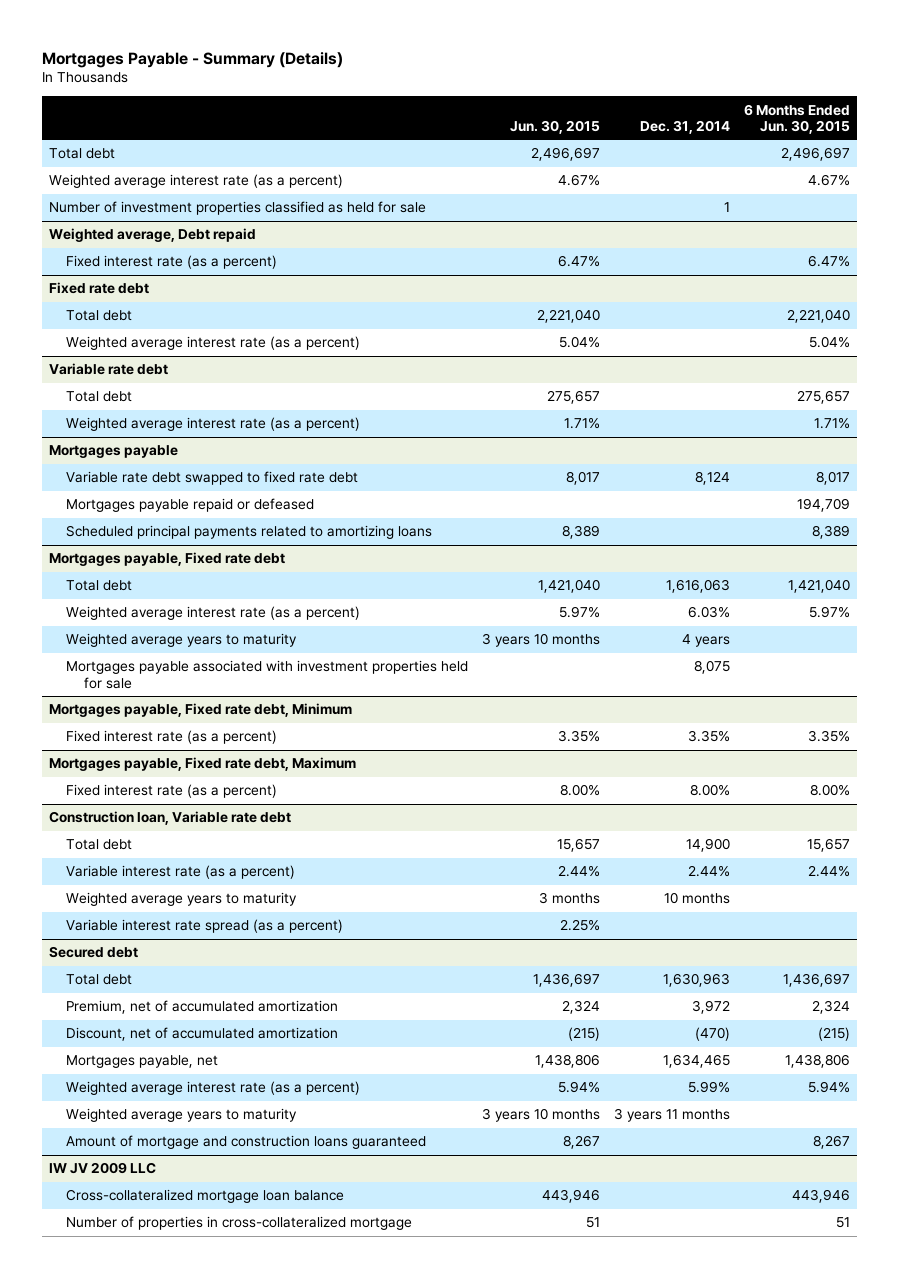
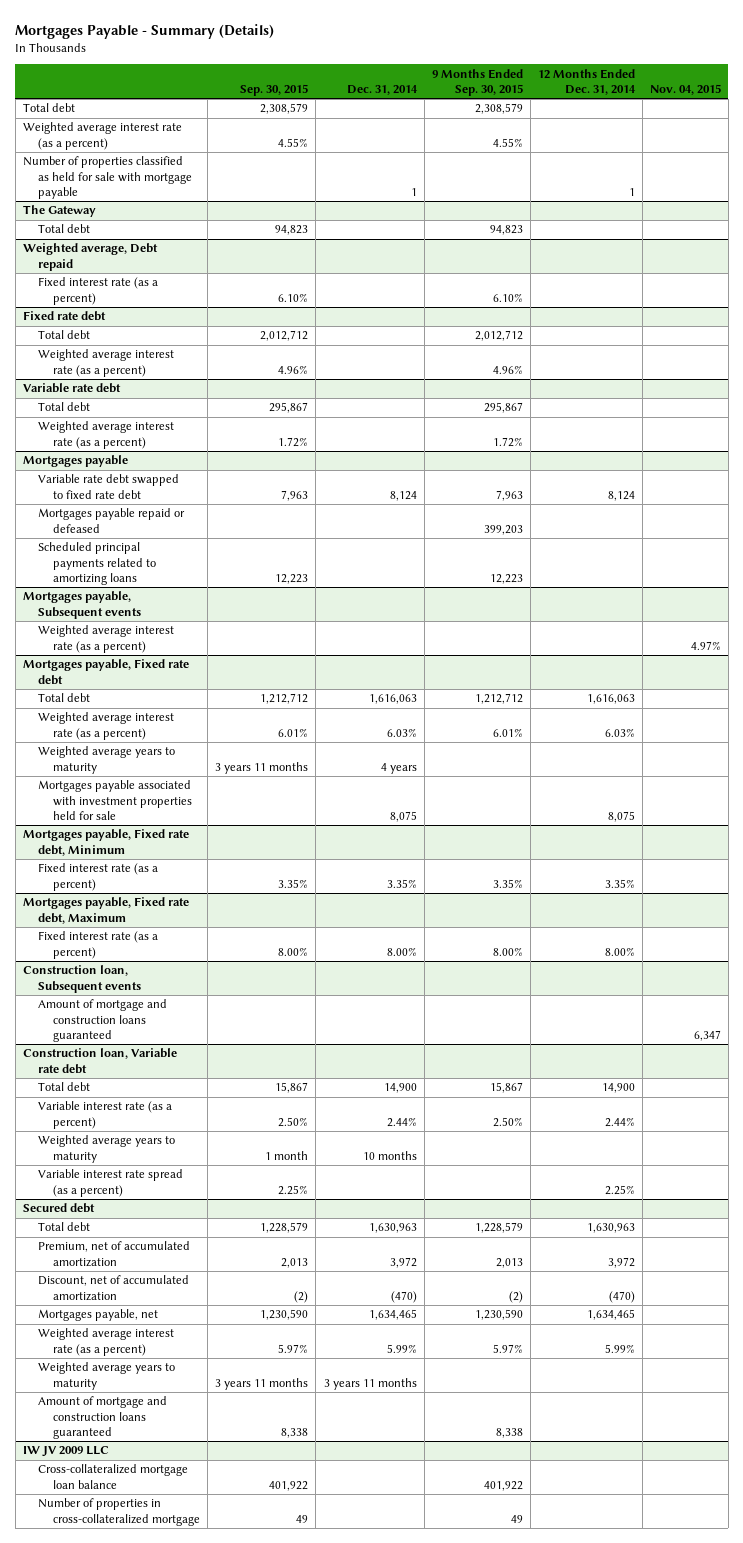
- | Jun. 30, 2015 | Dec. 31, 2014 | 6 Months Ended Jun. 30, 2015
+ | Sep. 30, 2015 | Dec. 31, 2014 | 9 Months Ended Sep. 30, 2015 | 12 Months Ended Dec. 31, 2014 | Nov. 04, 2015
- Number of investment properties classified as held for sale | | 1 |
+ Number of properties classified as held for sale with mortgage payable | | 1 | | 1 |
+ The Gateway
+ Total debt | 94,823 | | 94,823 | |
+ Mortgages payable, Subsequent events
+ Weighted average interest rate (as a percent) | | | | | 4.97%
+ Construction loan, Subsequent events
+ Amount of mortgage and construction loans guaranteed | | | | | 6,347

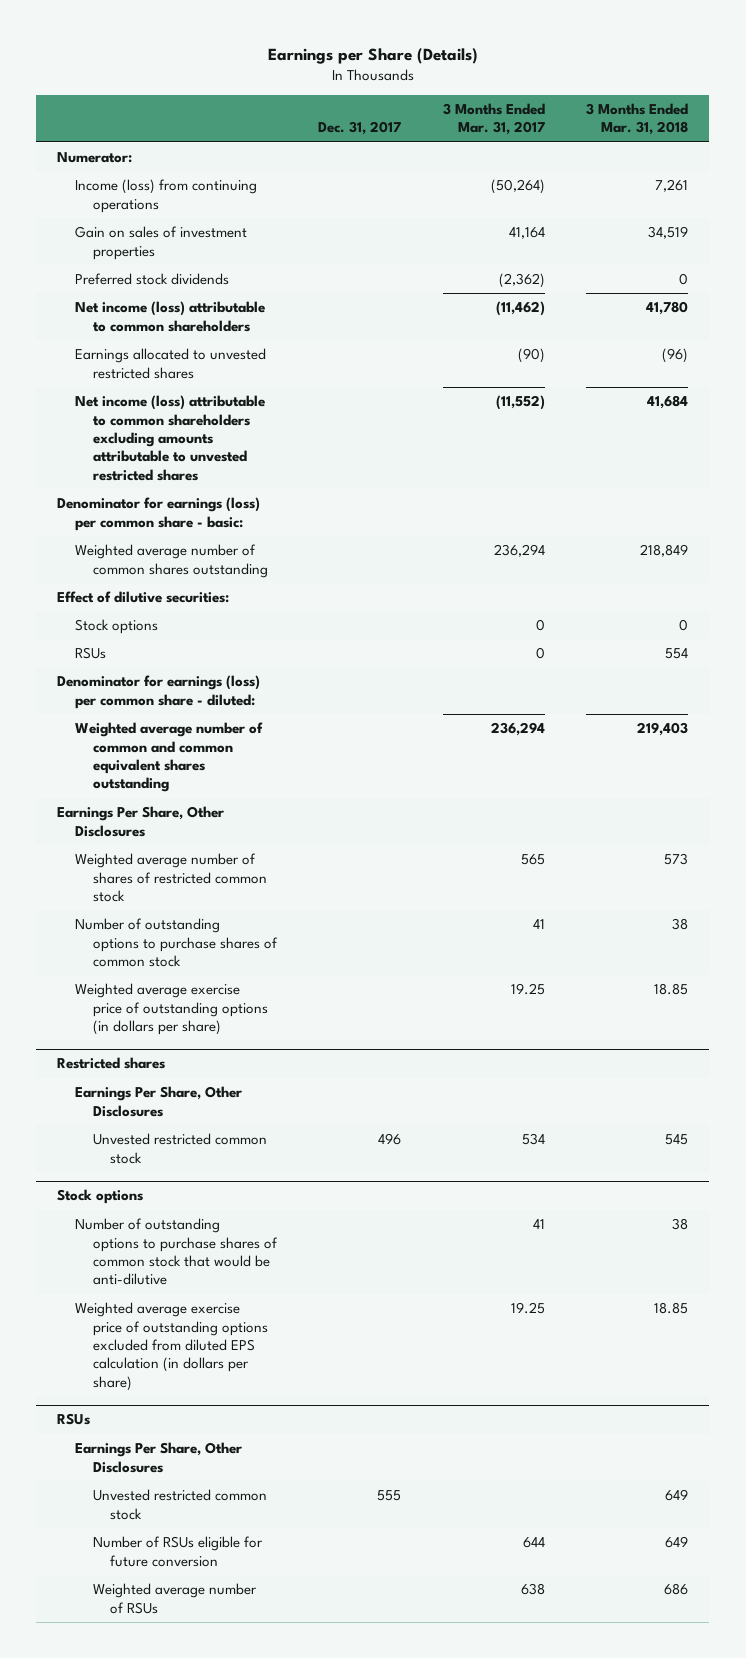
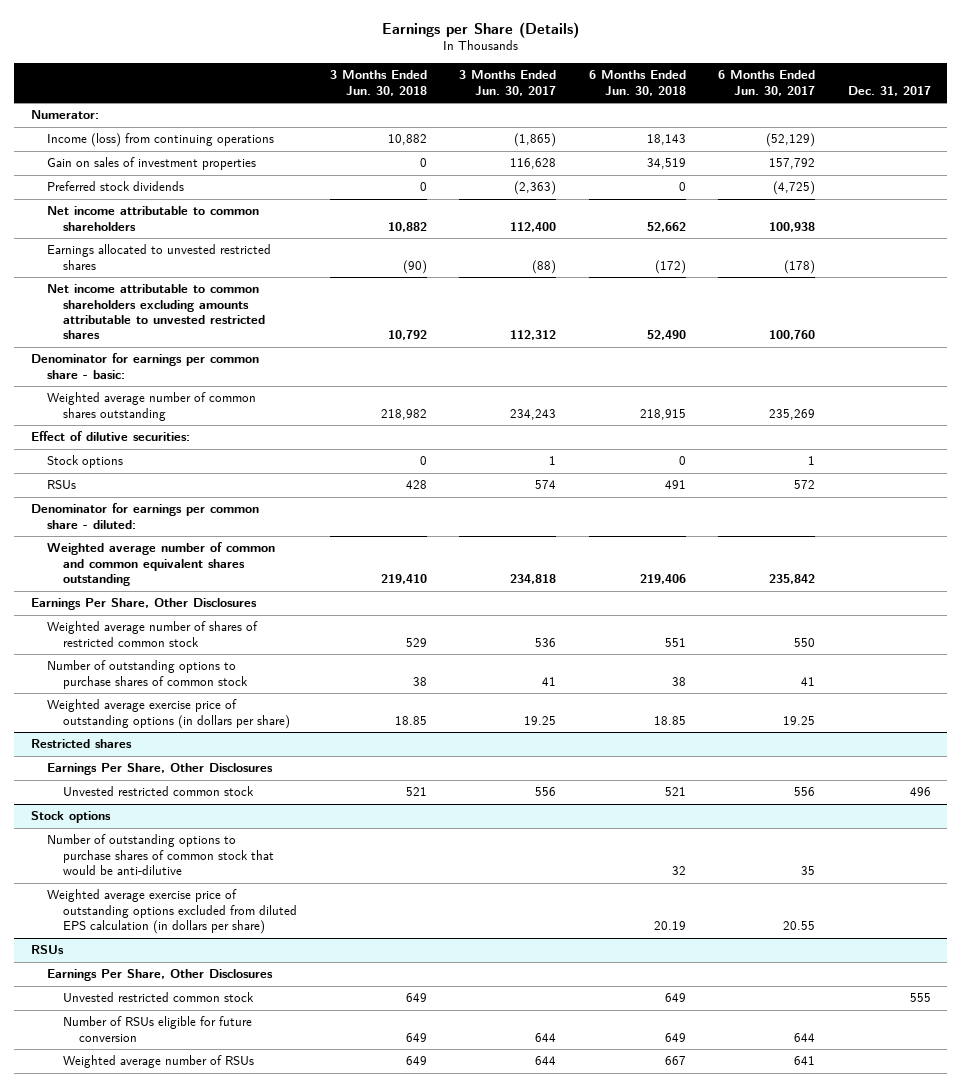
- | Dec. 31, 2017 | 3 Months Ended Mar. 31, 2017 | 3 Months Ended Mar. 31, 2018
+ | 3 Months Ended Jun. 30, 2018 | 3 Months Ended Jun. 30, 2017 | 6 Months Ended Jun. 30, 2018 | 6 Months Ended Jun. 30, 2017 | Dec. 31, 2017
- Net income (loss) attributable to common shareholders | | (11,462) | 41,780
+ Net income attributable to common shareholders | 10,882 | 112,400 | 52,662 | 100,938 |
- Net income (loss) attributable to common shareholders excluding amounts attributable to unvested restricted shares | | (11,552) | 41,684
- Denominator for earnings (loss) per common share - basic:
+ Net income attributable to common shareholders excluding amounts attributable to unvested restricted shares | 10,792 | 112,312 | 52,490 | 100,760 |
+ Denominator for earnings per common share - basic:
- Denominator for earnings (loss) per common share - diluted:
+ Denominator for earnings per common share - diluted:

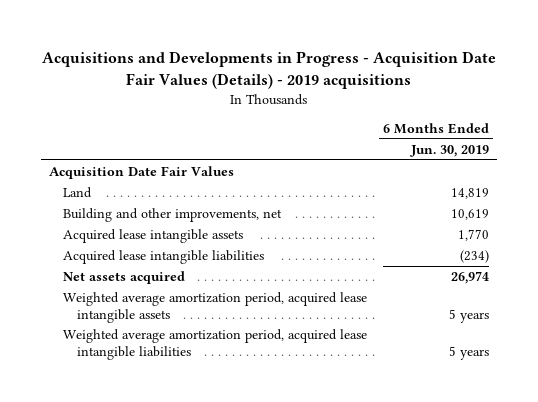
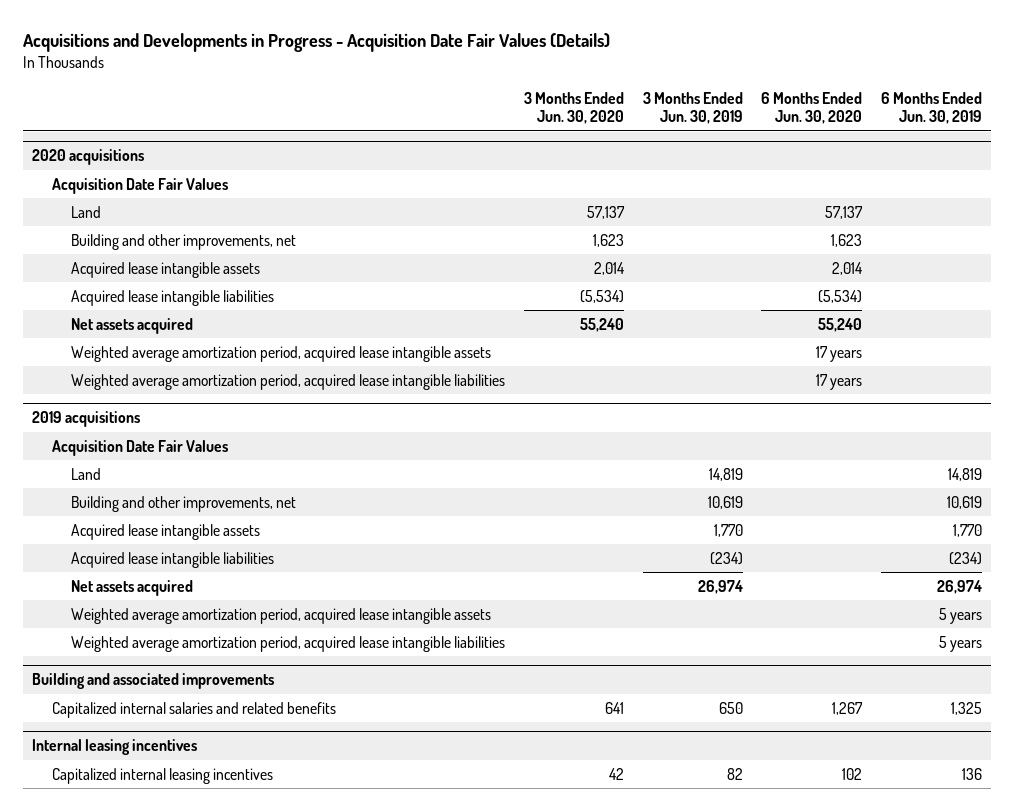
- Acquisitions and Developments in Progress - Acquisition Date Fair Values (Details) - 2019 acquisitions
+ Acquisitions and Developments in Progress - Acquisition Date Fair Values (Details)
- | 6 Months Ended Jun. 30, 2019
+ | 3 Months Ended Jun. 30, 2020 | 3 Months Ended Jun. 30, 2019 | 6 Months Ended Jun. 30, 2020 | 6 Months Ended Jun. 30, 2019
+ 2020 acquisitions
+ Acquisition Date Fair Values
+ Land | 57,137 | | 57,137 |
+ Building and other improvements, net | 1,623 | | 1,623 |
+ Acquired lease intangible assets | 2,014 | | 2,014 |
+ Acquired lease intangible liabilities | (5,534) | | (5,534) |
+ Net assets acquired | 55,240 | | 55,240 |
+ Weighted average amortization period, acquired lease intangible assets | | | 17 years |
+ Weighted average amortization period, acquired lease intangible liabilities | | | 17 years |
+ 2019 acquisitions
+ Building and associated improvements
+ Capitalized internal salaries and related benefits | 641 | 650 | 1,267 | 1,325
+ Internal leasing incentives
+ Capitalized internal leasing incentives | 42 | 82 | 102 | 136

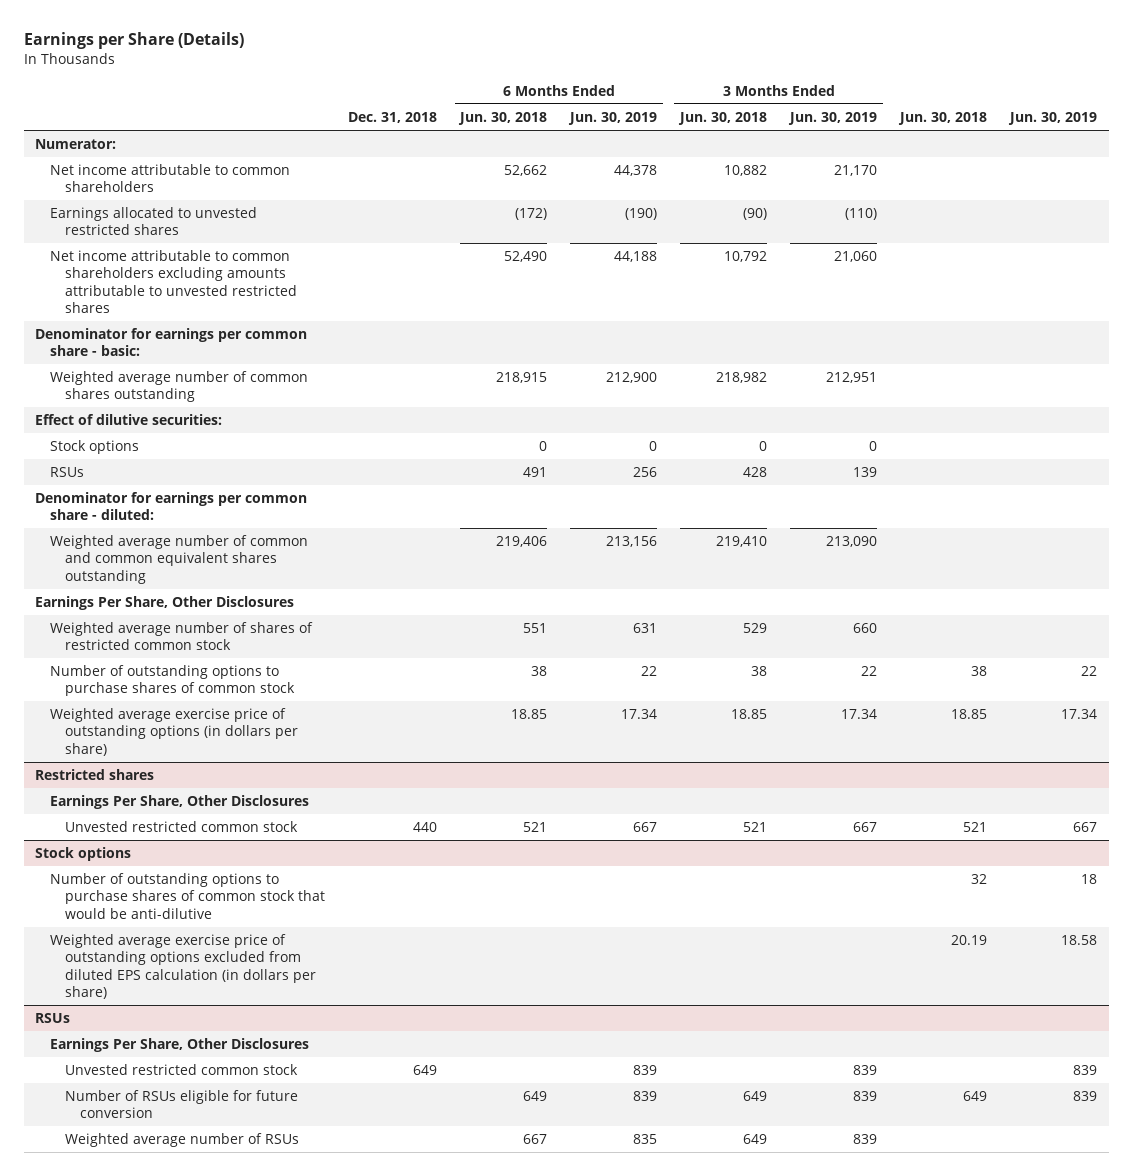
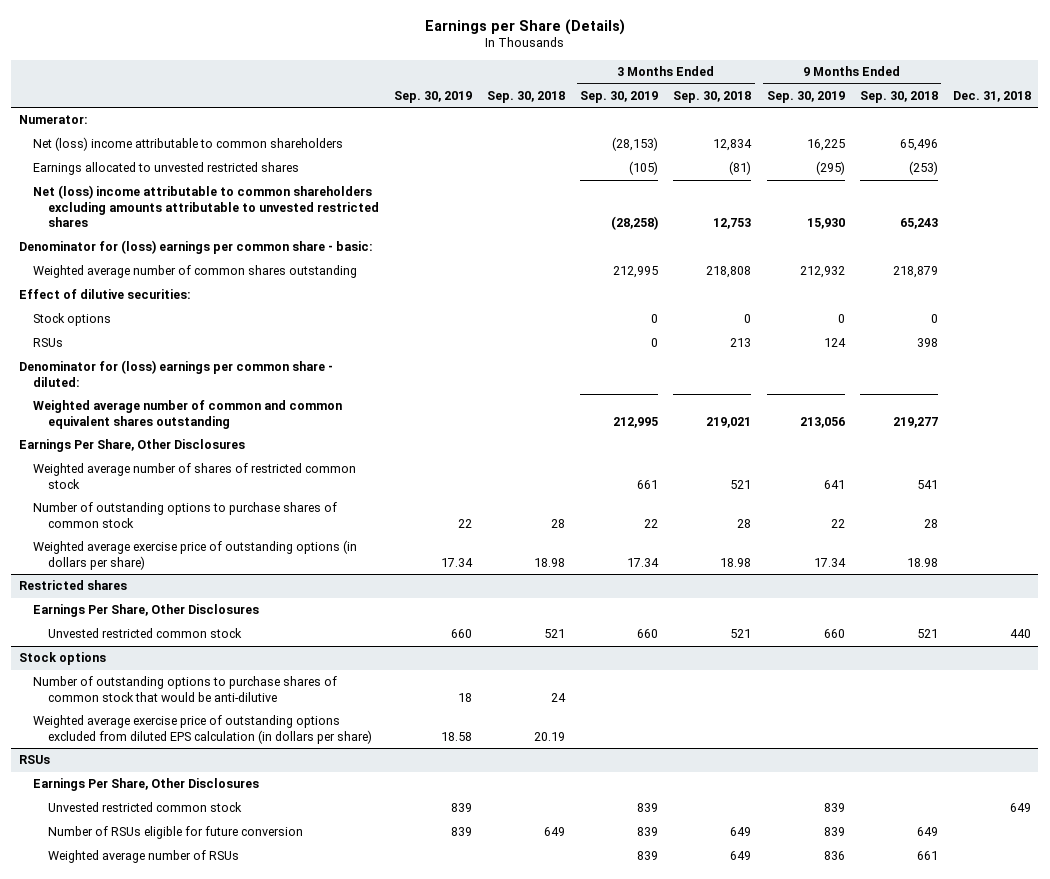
- | Dec. 31, 2018 | 6 Months Ended Jun. 30, 2018 | 6 Months Ended Jun. 30, 2019 | 3 Months Ended Jun. 30, 2018 | 3 Months Ended Jun. 30, 2019 | Jun. 30, 2018 | Jun. 30, 2019
+ | Sep. 30, 2019 | Sep. 30, 2018 | 3 Months Ended Sep. 30, 2019 | 3 Months Ended Sep. 30, 2018 | 9 Months Ended Sep. 30, 2019 | 9 Months Ended Sep. 30, 2018 | Dec. 31, 2018
- Net income attributable to common shareholders | | 52,662 | 44,378 | 10,882 | 21,170 | |
+ Net (loss) income attributable to common shareholders | | | (28,153) | 12,834 | 16,225 | 65,496 |
- Net income attributable to common shareholders excluding amounts attributable to unvested restricted shares | | 52,490 | 44,188 | 10,792 | 21,060 | |
- Denominator for earnings per common share - basic:
+ Net (loss) income attributable to common shareholders excluding amounts attributable to unvested restricted shares | | | (28,258) | 12,753 | 15,930 | 65,243 |
+ Denominator for (loss) earnings per common share - basic:
- Denominator for earnings per common share - diluted:
+ Denominator for (loss) earnings per common share - diluted:

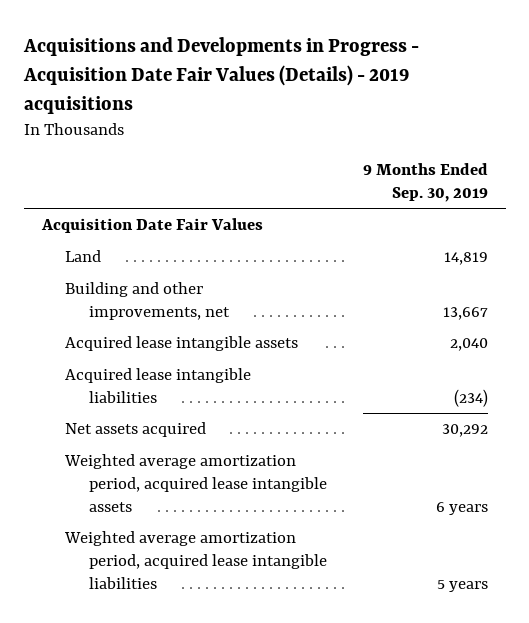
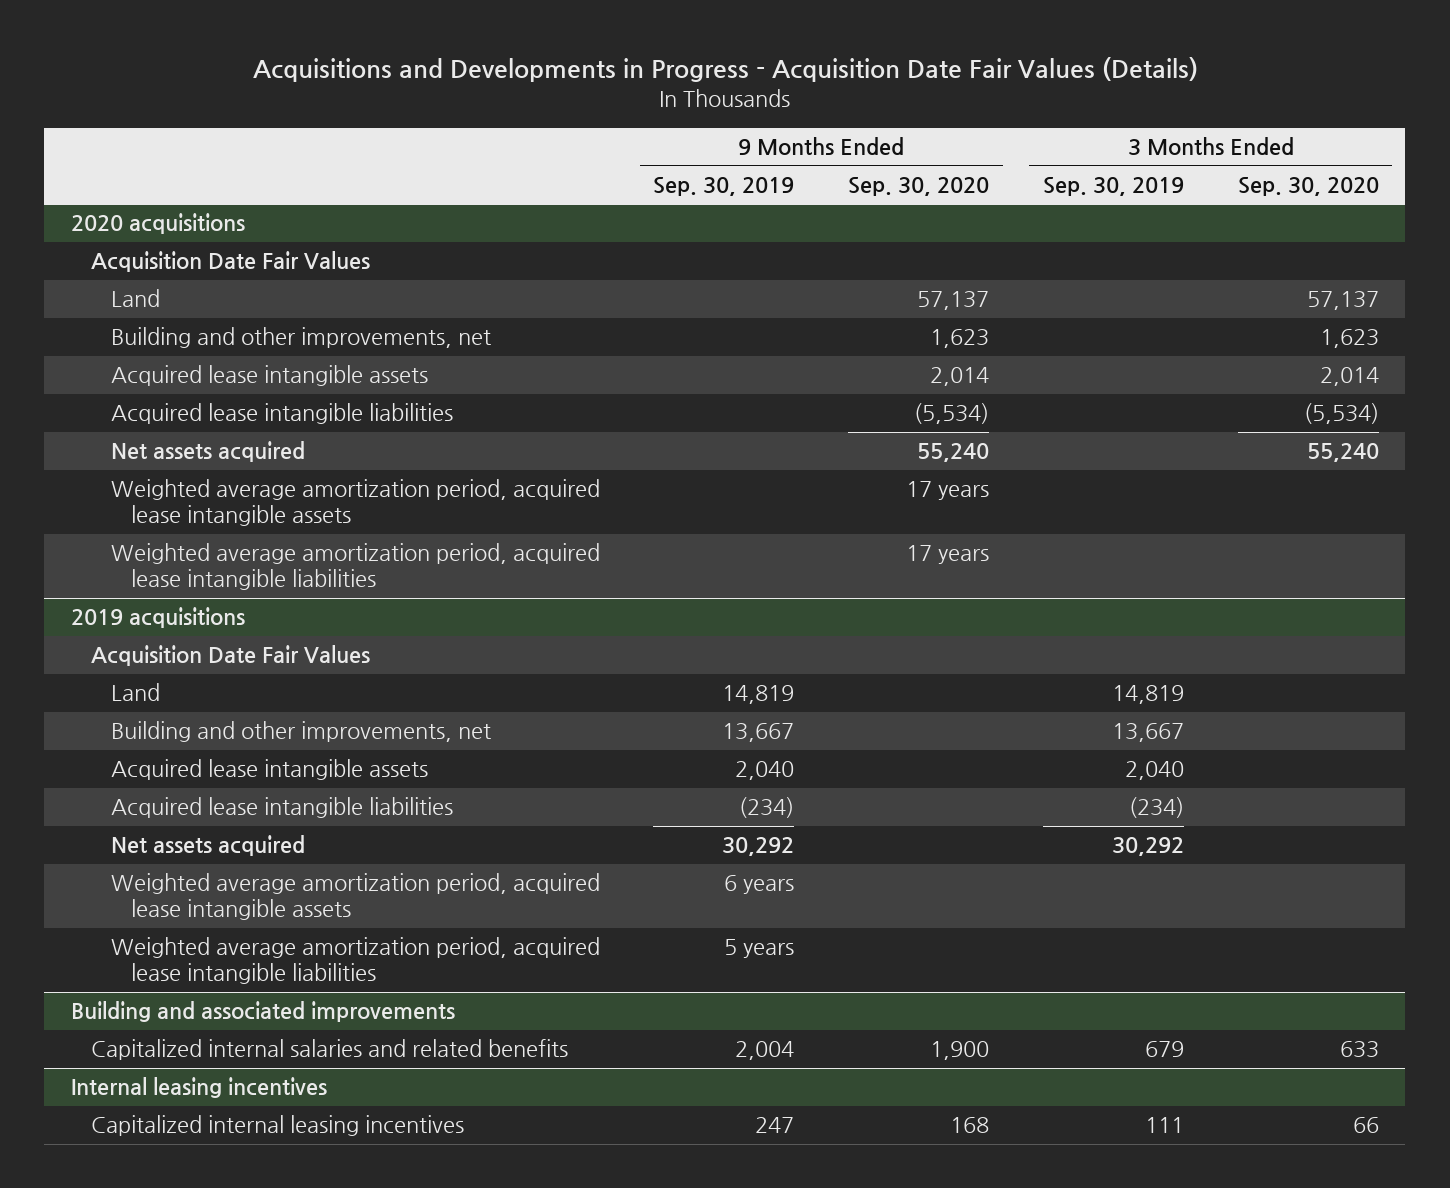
- Acquisitions and Developments in Progress - Acquisition Date Fair Values (Details) - 2019 acquisitions
+ Acquisitions and Developments in Progress - Acquisition Date Fair Values (Details)
- | 9 Months Ended Sep. 30, 2019
+ | 9 Months Ended Sep. 30, 2019 | 9 Months Ended Sep. 30, 2020 | 3 Months Ended Sep. 30, 2019 | 3 Months Ended Sep. 30, 2020
+ 2020 acquisitions
+ Acquisition Date Fair Values
+ Land | | 57,137 | | 57,137
+ Building and other improvements, net | | 1,623 | | 1,623
+ Acquired lease intangible assets | | 2,014 | | 2,014
+ Acquired lease intangible liabilities | | (5,534) | | (5,534)
+ Net assets acquired | | 55,240 | | 55,240
+ Weighted average amortization period, acquired lease intangible assets | | 17 years | |
+ Weighted average amortization period, acquired lease intangible liabilities | | 17 years | |
+ 2019 acquisitions
+ Building and associated improvements
+ Capitalized internal salaries and related benefits | 2,004 | 1,900 | 679 | 633
+ Internal leasing incentives
+ Capitalized internal leasing incentives | 247 | 168 | 111 | 66

